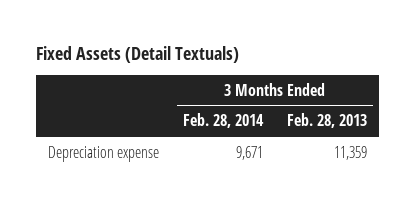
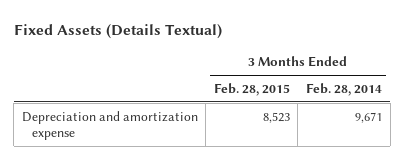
- Fixed Assets (Detail Textuals)
+ Fixed Assets (Details Textual)
- | 3 Months Ended Feb. 28, 2014 | 3 Months Ended Feb. 28, 2013
+ | 3 Months Ended Feb. 28, 2015 | 3 Months Ended Feb. 28, 2014
- Depreciation expense | 9,671 | 11,359
+ Depreciation and amortization expense | 8,523 | 9,671

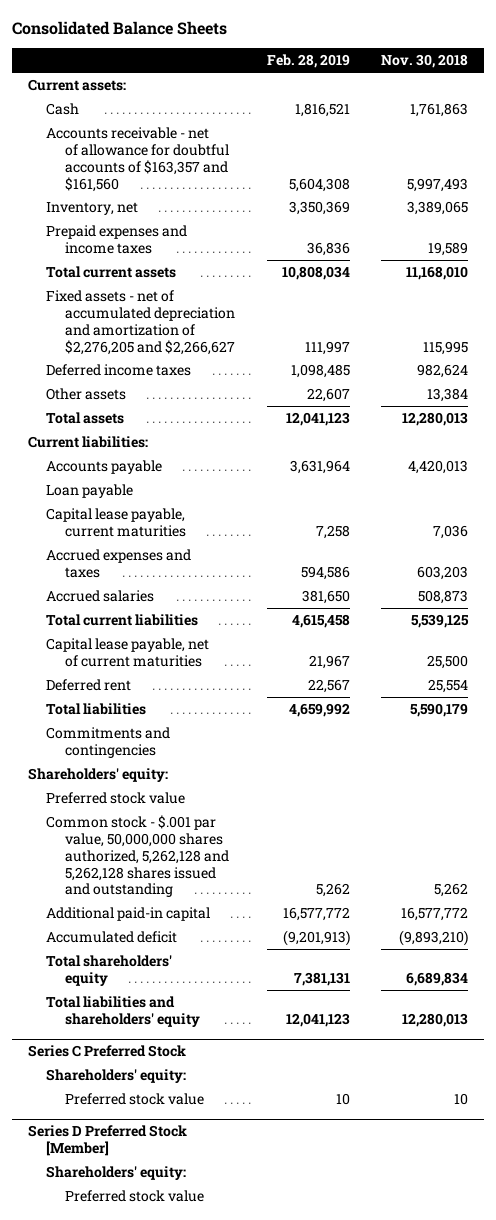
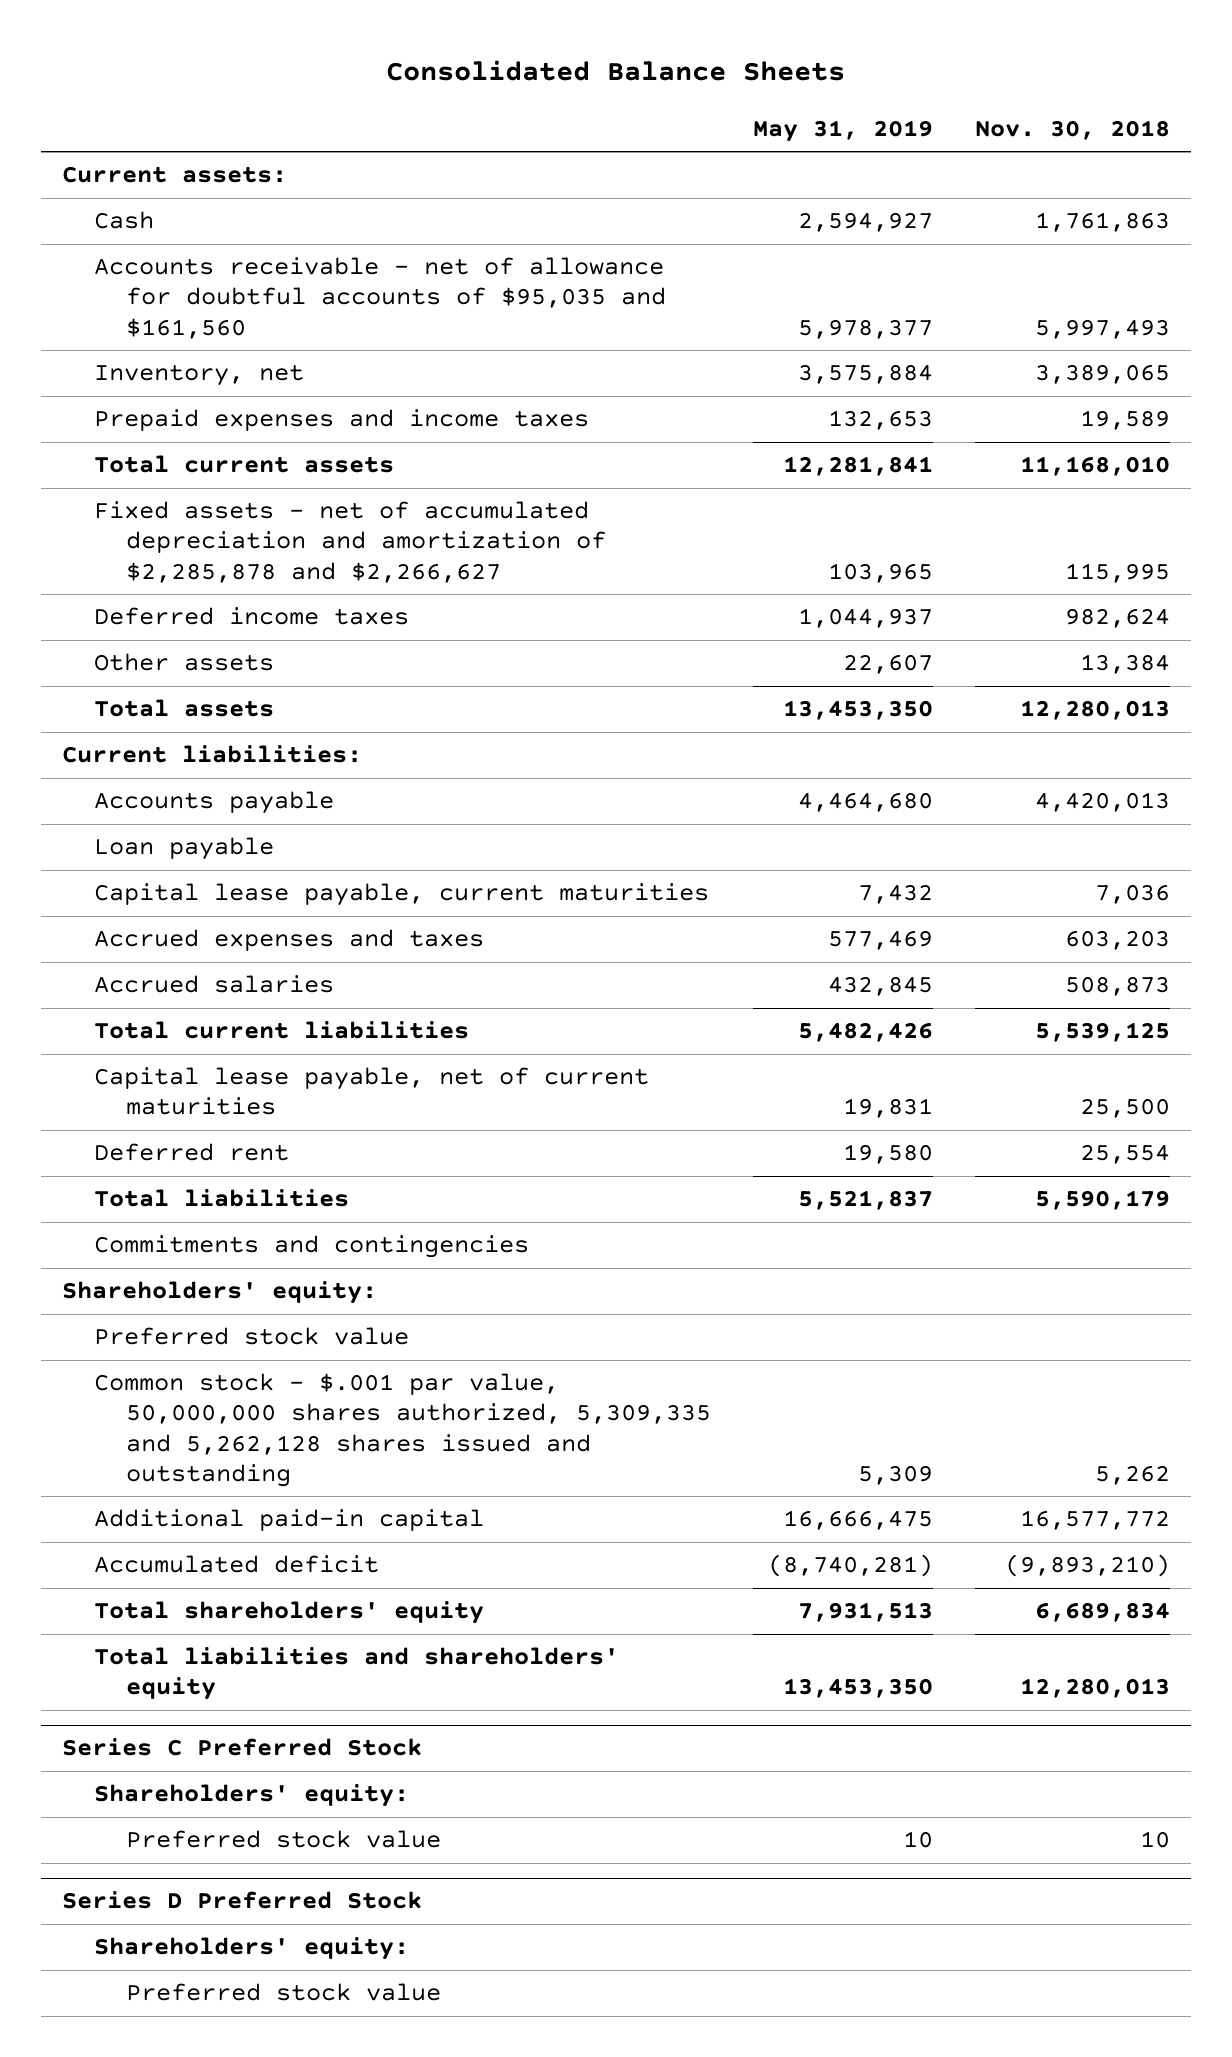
- | Feb. 28, 2019 | Nov. 30, 2018
+ | May 31, 2019 | Nov. 30, 2018
- Accounts receivable - net of allowance for doubtful accounts of $163,357 and $161,560 | 5,604,308 | 5,997,493
+ Accounts receivable - net of allowance for doubtful accounts of $95,035 and $161,560 | 5,978,377 | 5,997,493
- Fixed assets - net of accumulated depreciation and amortization of $2,276,205 and $2,266,627 | 111,997 | 115,995
+ Fixed assets - net of accumulated depreciation and amortization of $2,285,878 and $2,266,627 | 103,965 | 115,995
- Common stock - $.001 par value, 50,000,000 shares authorized, 5,262,128 and 5,262,128 shares issued and outstanding | 5,262 | 5,262
+ Common stock - $.001 par value, 50,000,000 shares authorized, 5,309,335 and 5,262,128 shares issued and outstanding | 5,309 | 5,262
- Series D Preferred Stock [Member]
+ Series D Preferred Stock

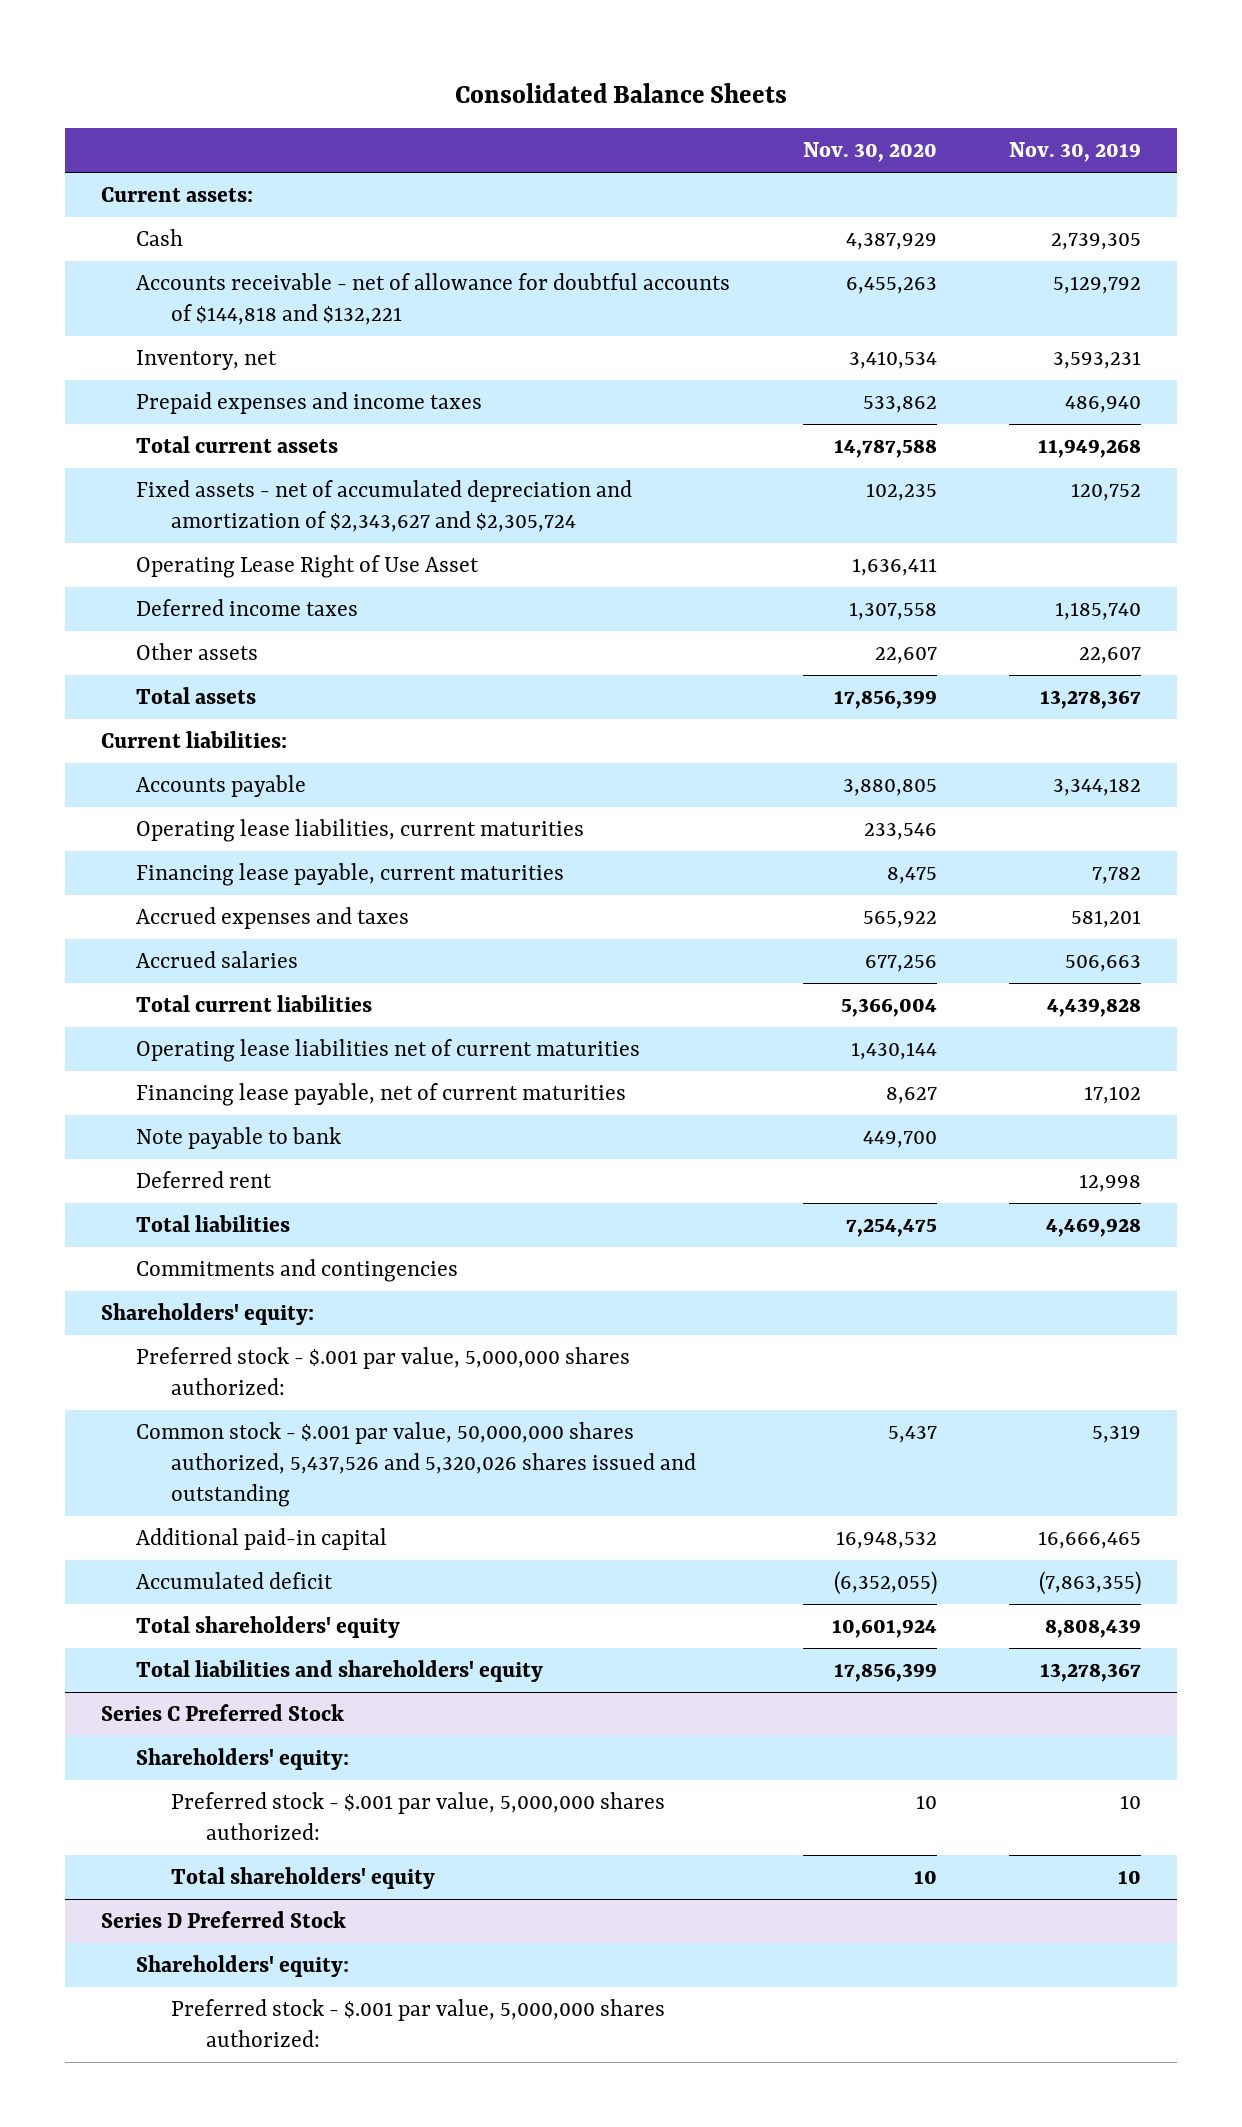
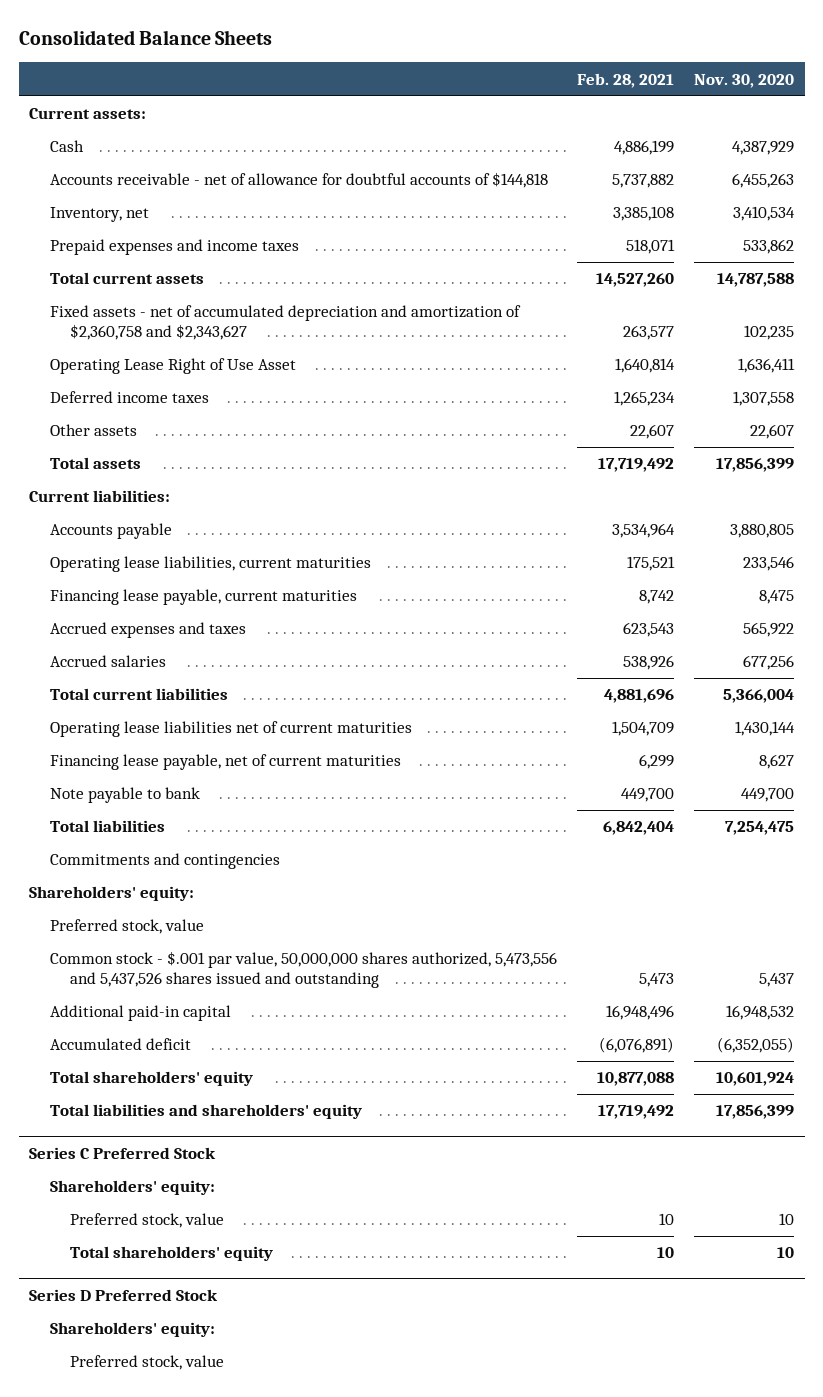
- | Nov. 30, 2020 | Nov. 30, 2019
+ | Feb. 28, 2021 | Nov. 30, 2020
- Accounts receivable - net of allowance for doubtful accounts of $144,818 and $132,221 | 6,455,263 | 5,129,792
+ Accounts receivable - net of allowance for doubtful accounts of $144,818 | 5,737,882 | 6,455,263
- Fixed assets - net of accumulated depreciation and amortization of $2,343,627 and $2,305,724 | 102,235 | 120,752
+ Fixed assets - net of accumulated depreciation and amortization of $2,360,758 and $2,343,627 | 263,577 | 102,235
- Deferred rent | | 12,998
- Preferred stock - $.001 par value, 5,000,000 shares authorized:
- Common stock - $.001 par value, 50,000,000 shares authorized, 5,437,526 and 5,320,026 shares issued and outstanding | 5,437 | 5,319
+ Preferred stock, value
+ Common stock - $.001 par value, 50,000,000 shares authorized, 5,473,556 and 5,437,526 shares issued and outstanding | 5,473 | 5,437
@ Series C Preferred Stock
- Preferred stock - $.001 par value, 5,000,000 shares authorized: | 10 | 10
+ Preferred stock, value | 10 | 10
@ Series D Preferred Stock
- Preferred stock - $.001 par value, 5,000,000 shares authorized:
+ Preferred stock, value

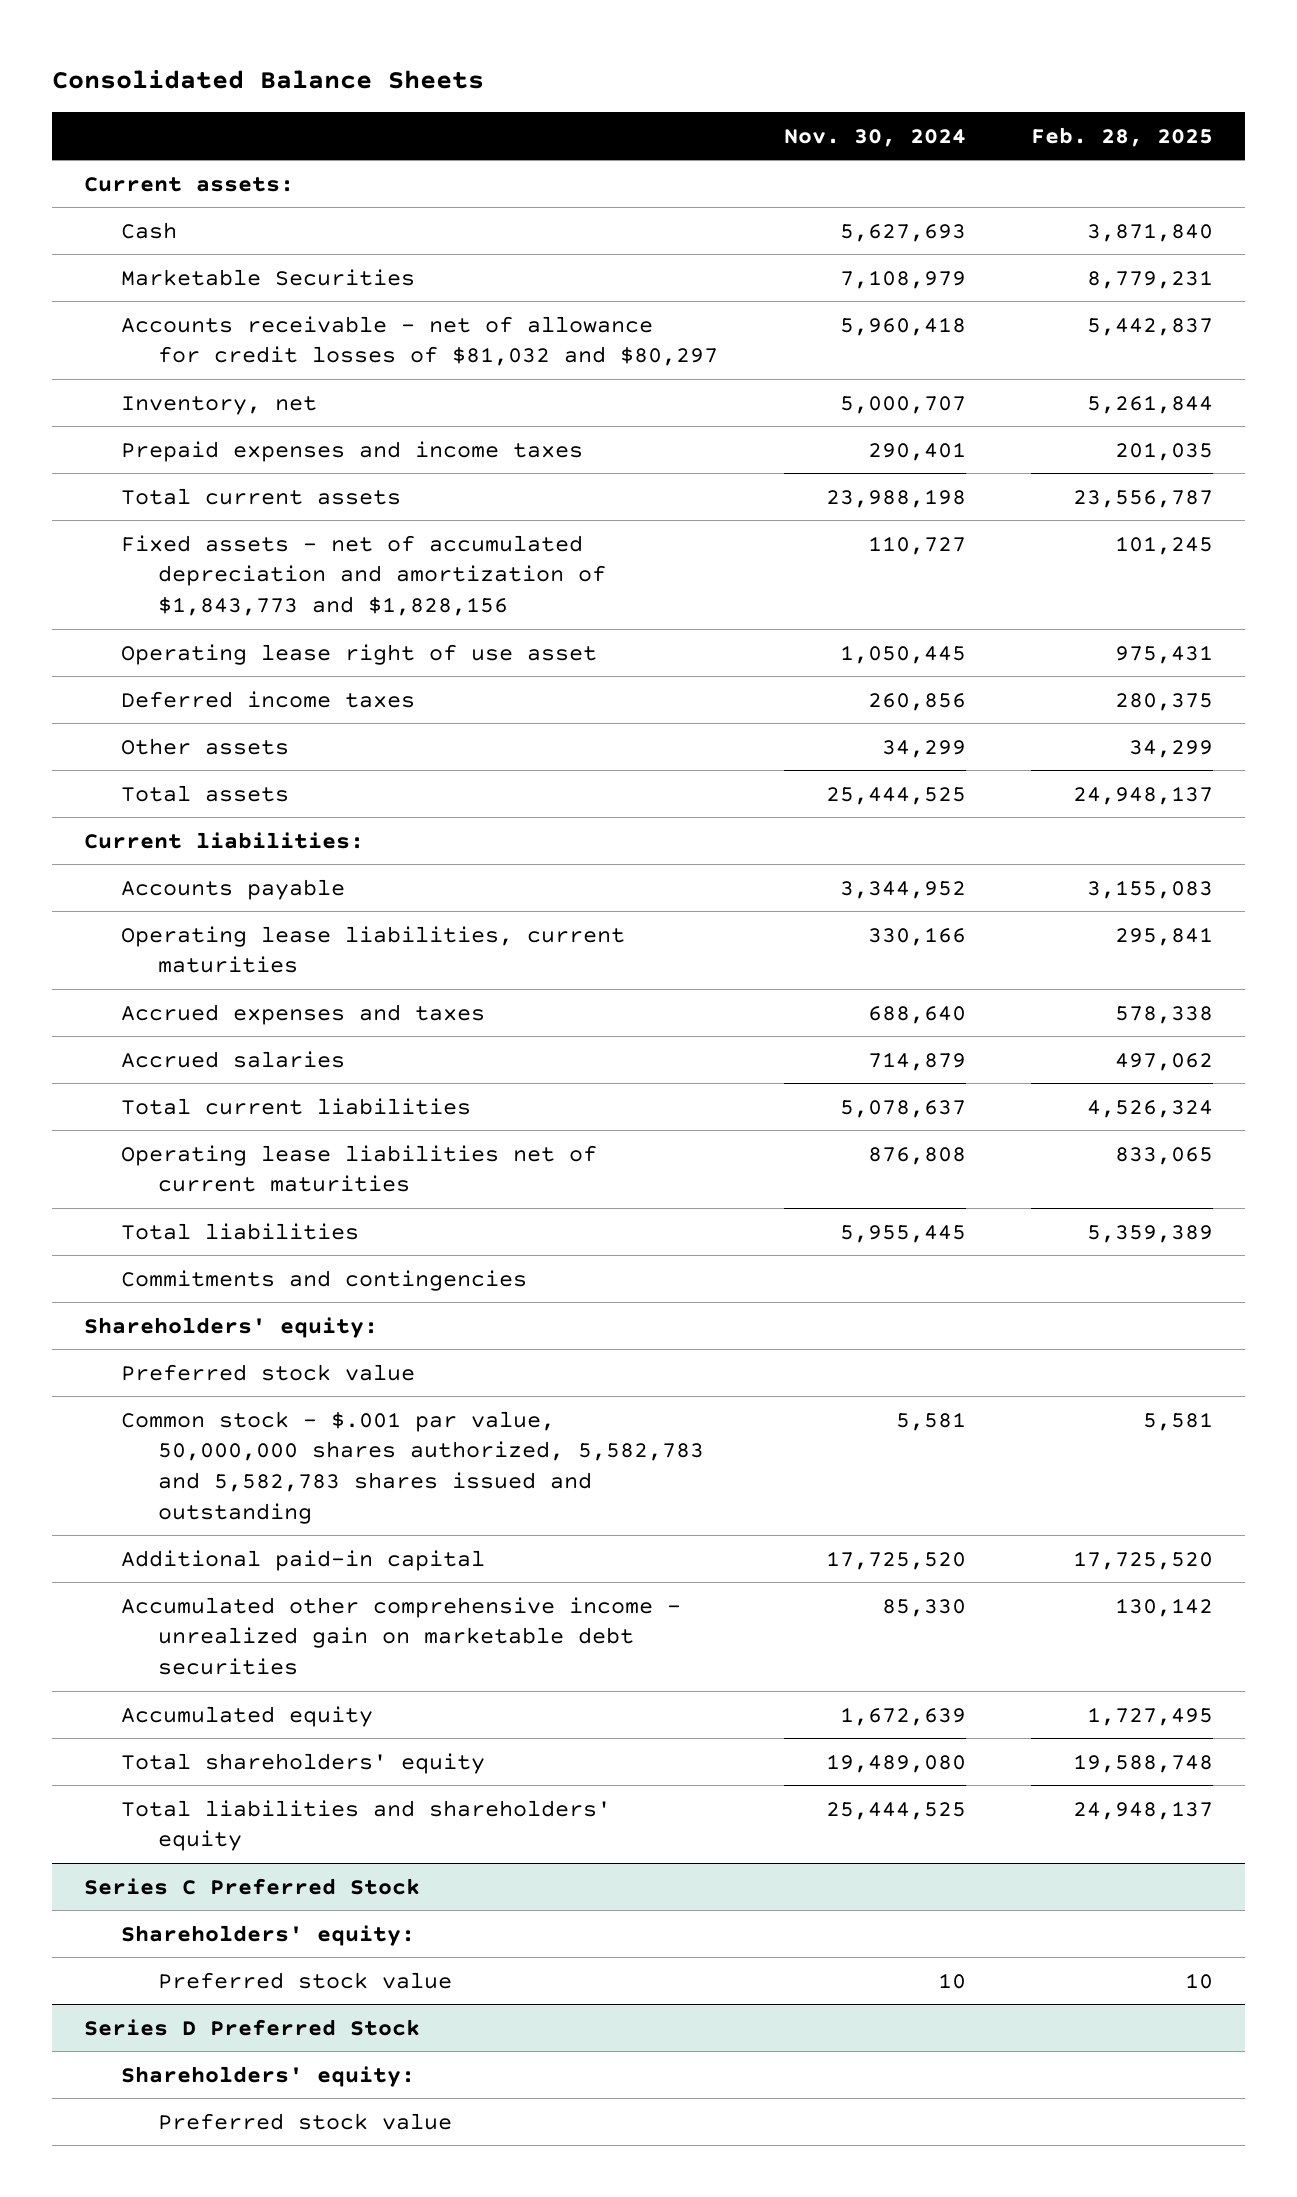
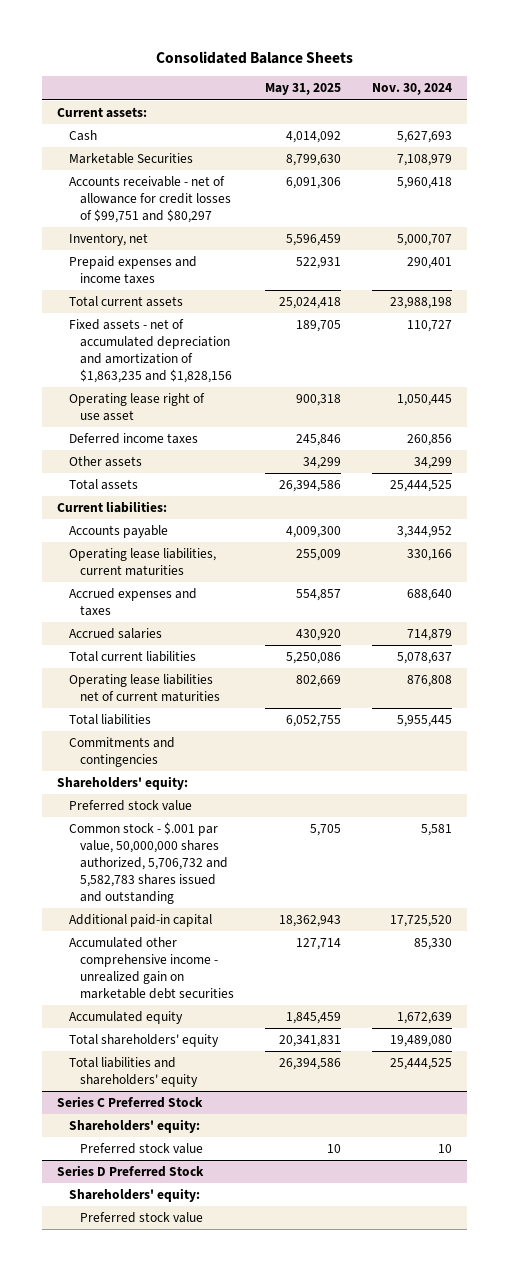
- | Nov. 30, 2024 | Feb. 28, 2025
+ | May 31, 2025 | Nov. 30, 2024
- Accounts receivable - net of allowance for credit losses of $81,032 and $80,297 | 5,960,418 | 5,442,837
+ Accounts receivable - net of allowance for credit losses of $99,751 and $80,297 | 6,091,306 | 5,960,418
- Fixed assets - net of accumulated depreciation and amortization of $1,843,773 and $1,828,156 | 110,727 | 101,245
+ Fixed assets - net of accumulated depreciation and amortization of $1,863,235 and $1,828,156 | 189,705 | 110,727
- Common stock - $.001 par value, 50,000,000 shares authorized, 5,582,783 and 5,582,783 shares issued and outstanding | 5,581 | 5,581
+ Common stock - $.001 par value, 50,000,000 shares authorized, 5,706,732 and 5,582,783 shares issued and outstanding | 5,705 | 5,581

